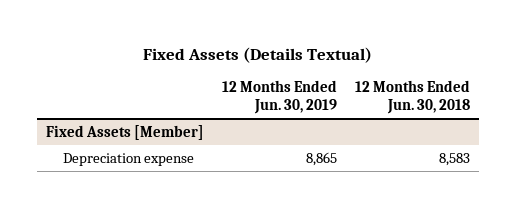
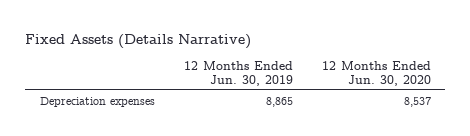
- Fixed Assets (Details Textual)
+ Fixed Assets (Details Narrative)
- | 12 Months Ended Jun. 30, 2019 | 12 Months Ended Jun. 30, 2018
+ | 12 Months Ended Jun. 30, 2019 | 12 Months Ended Jun. 30, 2020
- Fixed Assets [Member]
- Depreciation expense | 8,865 | 8,583
+ Depreciation expenses | 8,865 | 8,537

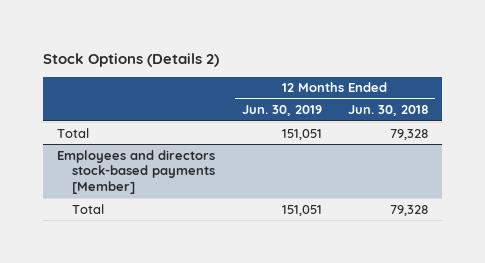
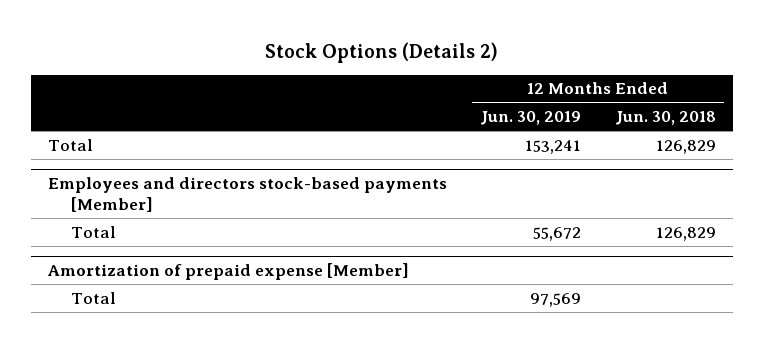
- Total | 151,051 | 79,328
+ Total | 153,241 | 126,829
@ Employees and directors stock-based payments [Member]
- Total | 151,051 | 79,328
+ Total | 55,672 | 126,829
+ Amortization of prepaid expense [Member]
+ Total | 97,569 |

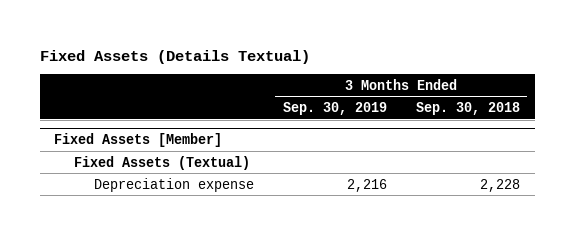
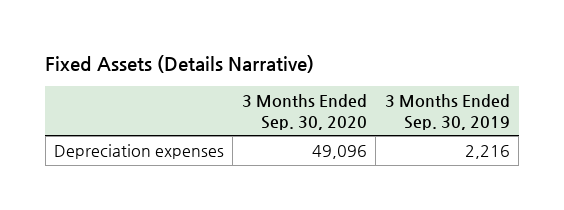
- Fixed Assets (Details Textual)
+ Fixed Assets (Details Narrative)
- | 3 Months Ended Sep. 30, 2019 | 3 Months Ended Sep. 30, 2018
+ | 3 Months Ended Sep. 30, 2020 | 3 Months Ended Sep. 30, 2019
- Fixed Assets [Member]
- Fixed Assets (Textual)
- Depreciation expense | 2,216 | 2,228
+ Depreciation expenses | 49,096 | 2,216

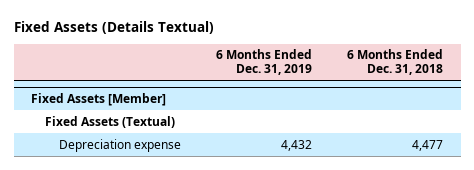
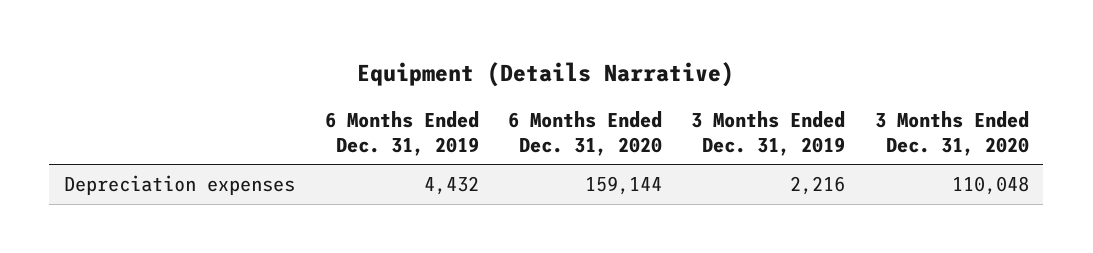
- Fixed Assets (Details Textual)
+ Equipment (Details Narrative)
- | 6 Months Ended Dec. 31, 2019 | 6 Months Ended Dec. 31, 2018
+ | 6 Months Ended Dec. 31, 2019 | 6 Months Ended Dec. 31, 2020 | 3 Months Ended Dec. 31, 2019 | 3 Months Ended Dec. 31, 2020
- Fixed Assets [Member]
- Fixed Assets (Textual)
- Depreciation expense | 4,432 | 4,477
+ Depreciation expenses | 4,432 | 159,144 | 2,216 | 110,048

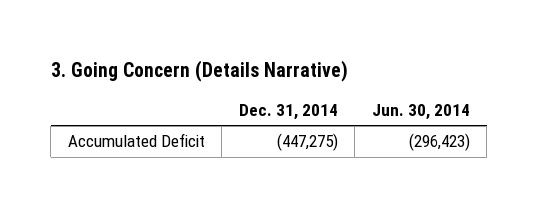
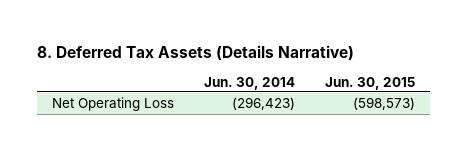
- 3. Going Concern (Details Narrative)
+ 8. Deferred Tax Assets (Details Narrative)
- | Dec. 31, 2014 | Jun. 30, 2014
+ | Jun. 30, 2014 | Jun. 30, 2015
- Accumulated Deficit | (447,275) | (296,423)
+ Net Operating Loss | (296,423) | (598,573)

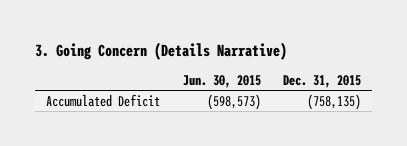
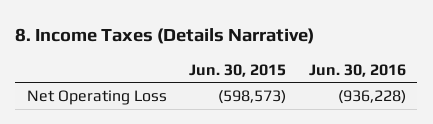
- 3. Going Concern (Details Narrative)
+ 8. Income Taxes (Details Narrative)
- | Jun. 30, 2015 | Dec. 31, 2015
+ | Jun. 30, 2015 | Jun. 30, 2016
- Accumulated Deficit | (598,573) | (758,135)
+ Net Operating Loss | (598,573) | (936,228)

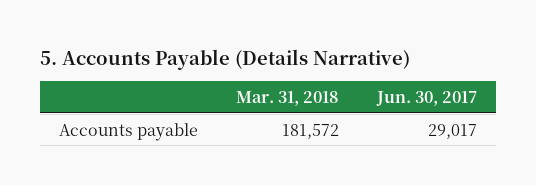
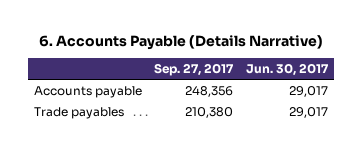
- 5. Accounts Payable (Details Narrative)
+ 6. Accounts Payable (Details Narrative)
- | Mar. 31, 2018 | Jun. 30, 2017
+ | Sep. 27, 2017 | Jun. 30, 2017
+ Trade payables | 210,380 | 29,017

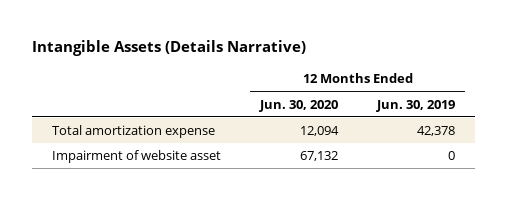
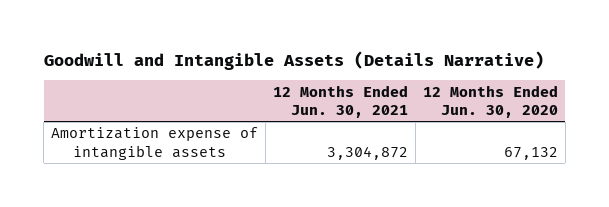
- Intangible Assets (Details Narrative)
+ Goodwill and Intangible Assets (Details Narrative)
- | 12 Months Ended Jun. 30, 2020 | 12 Months Ended Jun. 30, 2019
+ | 12 Months Ended Jun. 30, 2021 | 12 Months Ended Jun. 30, 2020
- Total amortization expense | 12,094 | 42,378
- Impairment of website asset | 67,132 | 0
+ Amortization expense of intangible assets | 3,304,872 | 67,132

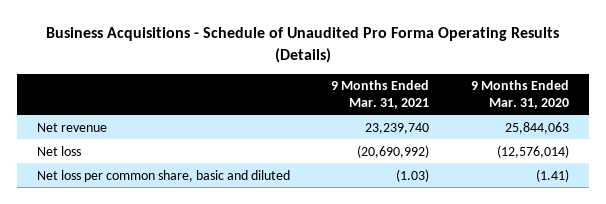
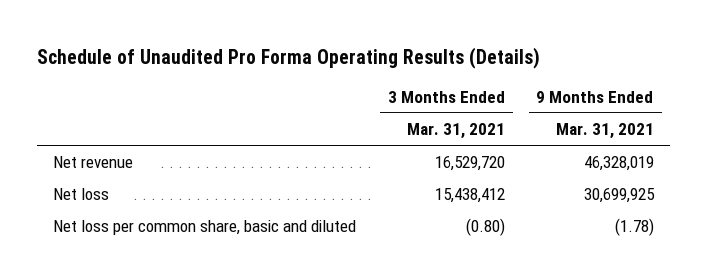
- Business Acquisitions - Schedule of Unaudited Pro Forma Operating Results (Details)
+ Schedule of Unaudited Pro Forma Operating Results (Details)
- | 9 Months Ended Mar. 31, 2021 | 9 Months Ended Mar. 31, 2020
+ | 3 Months Ended Mar. 31, 2021 | 9 Months Ended Mar. 31, 2021
- Net revenue | 23,239,740 | 25,844,063
- Net loss | (20,690,992) | (12,576,014)
- Net loss per common share, basic and diluted | (1.03) | (1.41)
+ Net revenue | 16,529,720 | 46,328,019
+ Net loss | 15,438,412 | 30,699,925
+ Net loss per common share, basic and diluted | (0.80) | (1.78)

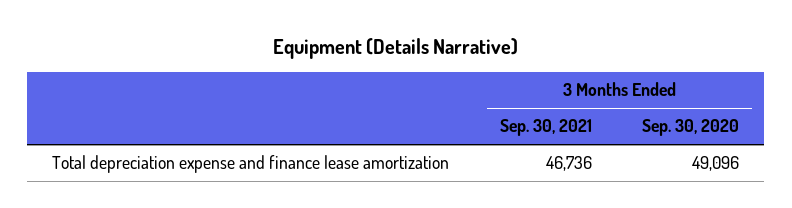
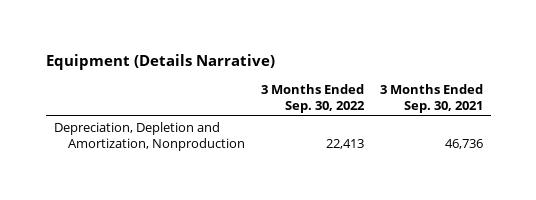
- | 3 Months Ended Sep. 30, 2021 | 3 Months Ended Sep. 30, 2020
+ | 3 Months Ended Sep. 30, 2022 | 3 Months Ended Sep. 30, 2021
- Total depreciation expense and finance lease amortization | 46,736 | 49,096
+ Depreciation, Depletion and Amortization, Nonproduction | 22,413 | 46,736

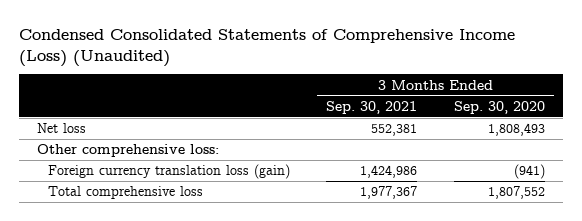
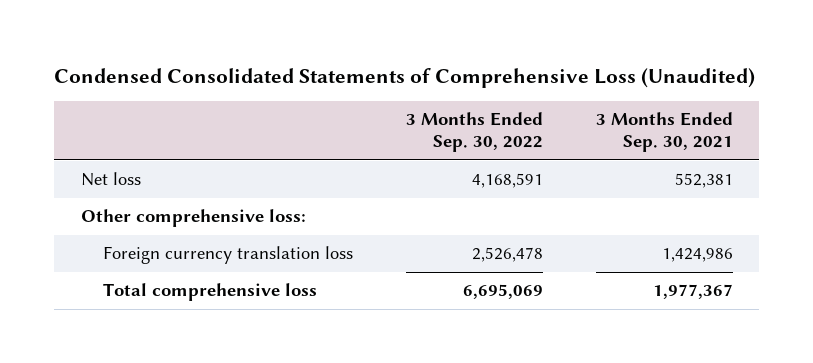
- Condensed Consolidated Statements of Comprehensive Income (Loss) (Unaudited)
+ Condensed Consolidated Statements of Comprehensive Loss (Unaudited)
- | 3 Months Ended Sep. 30, 2021 | 3 Months Ended Sep. 30, 2020
+ | 3 Months Ended Sep. 30, 2022 | 3 Months Ended Sep. 30, 2021
- Foreign currency translation loss (gain) | 1,424,986 | (941)
+ Foreign currency translation loss | 2,526,478 | 1,424,986

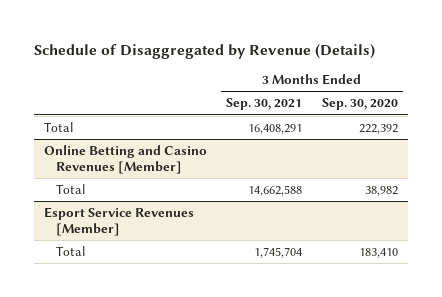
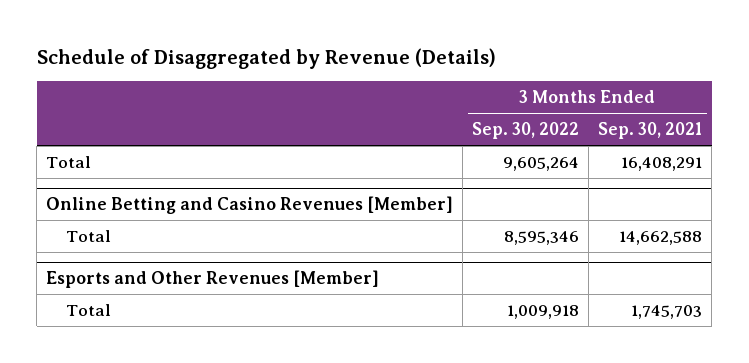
- | 3 Months Ended Sep. 30, 2021 | 3 Months Ended Sep. 30, 2020
+ | 3 Months Ended Sep. 30, 2022 | 3 Months Ended Sep. 30, 2021
- Esport Service Revenues [Member]
- Total | 1,745,704 | 183,410
+ Esports and Other Revenues [Member]
+ Total | 1,009,918 | 1,745,703

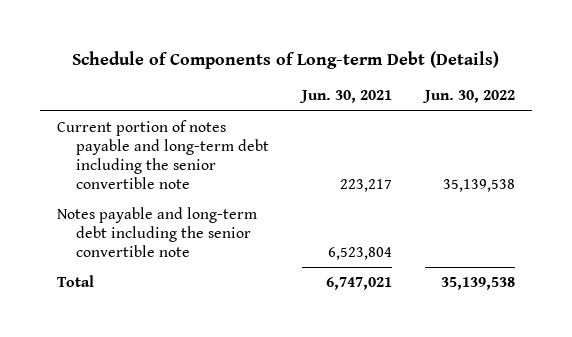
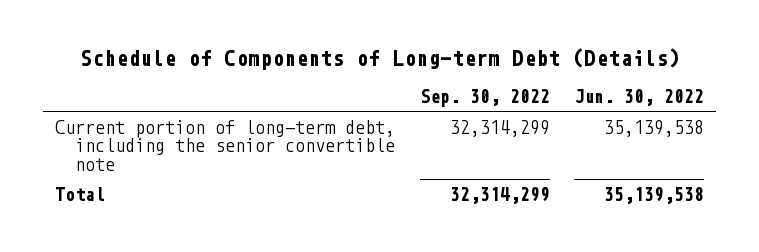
- | Jun. 30, 2021 | Jun. 30, 2022
+ | Sep. 30, 2022 | Jun. 30, 2022
- Current portion of notes payable and long-term debt including the senior convertible note | 223,217 | 35,139,538
- Notes payable and long-term debt including the senior convertible note | 6,523,804 |
+ Current portion of long-term debt, including the senior convertible note | 32,314,299 | 35,139,538

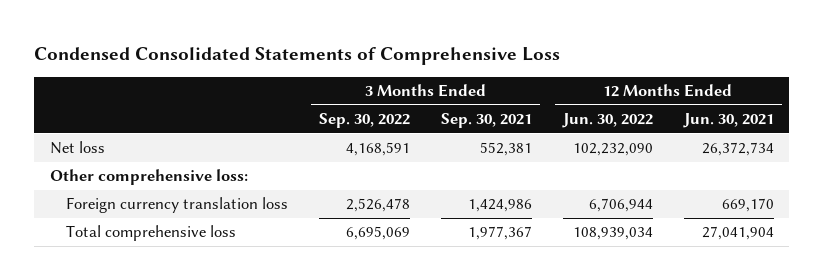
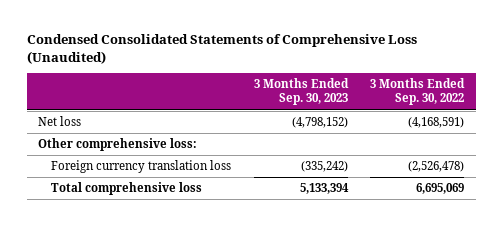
- Condensed Consolidated Statements of Comprehensive Loss
+ Condensed Consolidated Statements of Comprehensive Loss (Unaudited)
- | 3 Months Ended Sep. 30, 2022 | 3 Months Ended Sep. 30, 2021 | 12 Months Ended Jun. 30, 2022 | 12 Months Ended Jun. 30, 2021
+ | 3 Months Ended Sep. 30, 2023 | 3 Months Ended Sep. 30, 2022
- Net loss | 4,168,591 | 552,381 | 102,232,090 | 26,372,734
+ Net loss | (4,798,152) | (4,168,591)
- Foreign currency translation loss | 2,526,478 | 1,424,986 | 6,706,944 | 669,170
+ Foreign currency translation loss | (335,242) | (2,526,478)

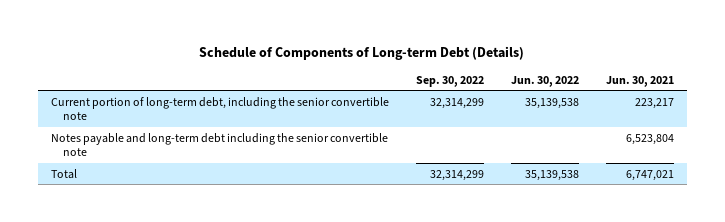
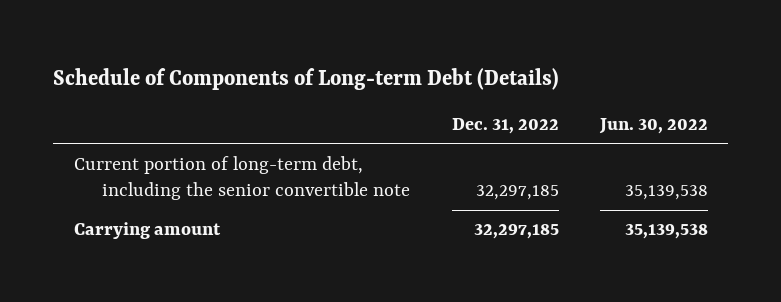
- | Sep. 30, 2022 | Jun. 30, 2022 | Jun. 30, 2021
+ | Dec. 31, 2022 | Jun. 30, 2022
- Notes payable and long-term debt including the senior convertible note | | | 6,523,804
- Total | 32,314,299 | 35,139,538 | 6,747,021
+ Carrying amount | 32,297,185 | 35,139,538

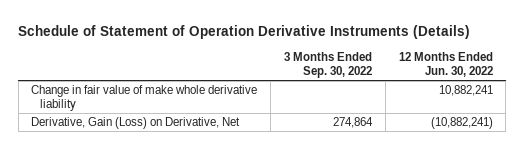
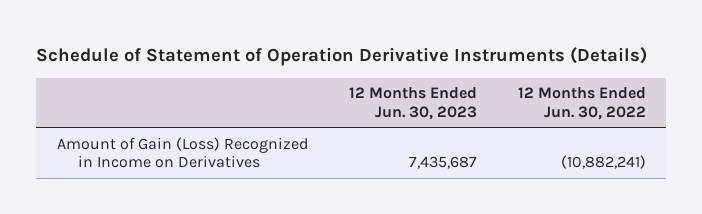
- | 3 Months Ended Sep. 30, 2022 | 12 Months Ended Jun. 30, 2022
+ | 12 Months Ended Jun. 30, 2023 | 12 Months Ended Jun. 30, 2022
- Change in fair value of make whole derivative liability | | 10,882,241
- Derivative, Gain (Loss) on Derivative, Net | 274,864 | (10,882,241)
+ Amount of Gain (Loss) Recognized in Income on Derivatives | 7,435,687 | (10,882,241)

